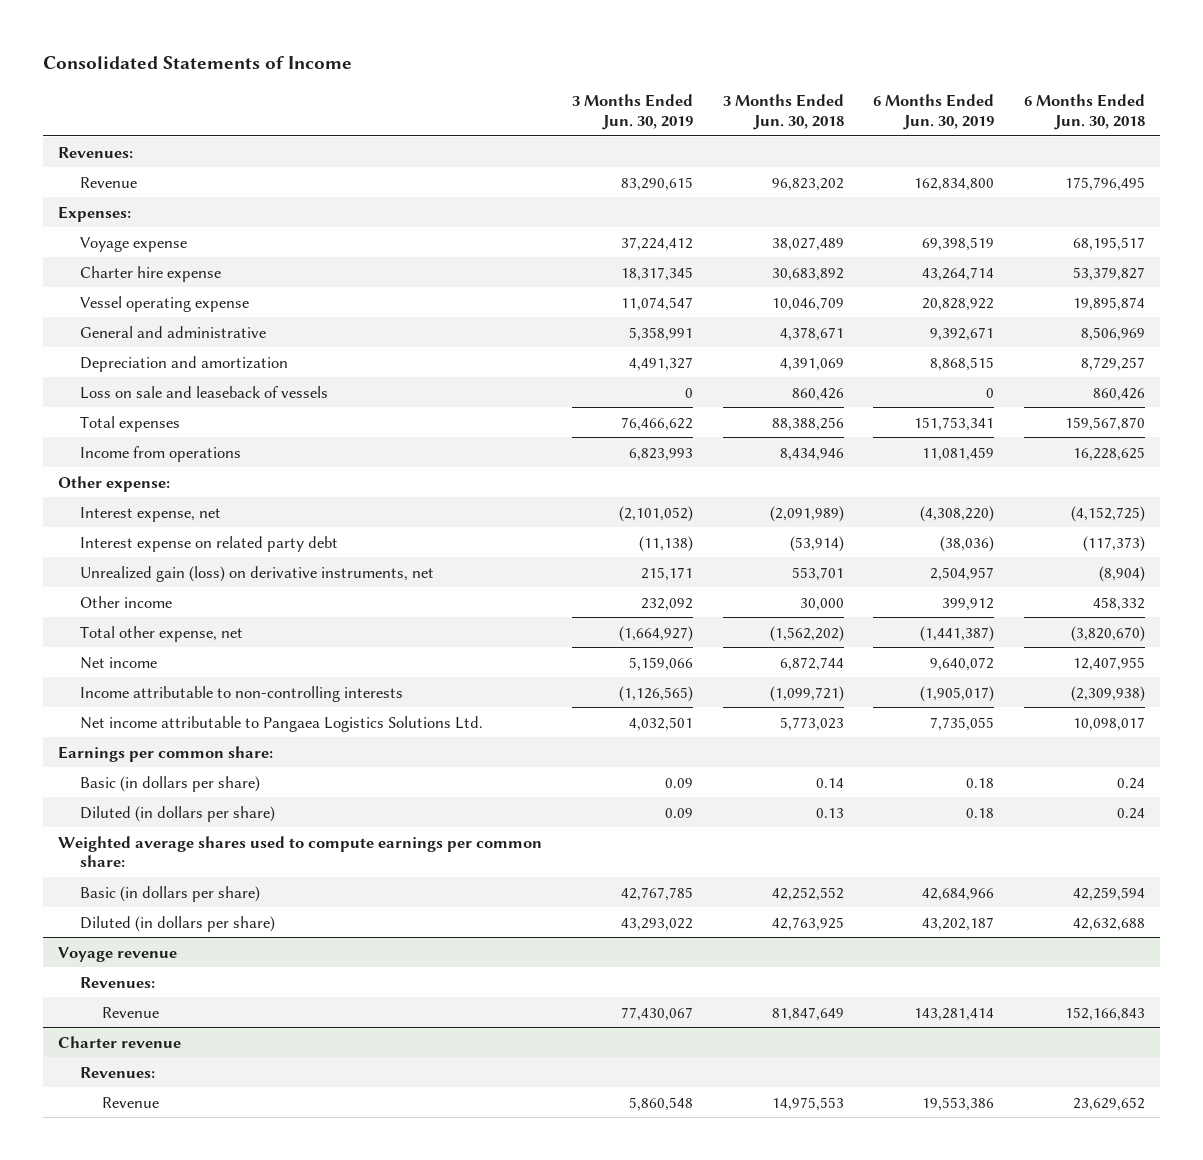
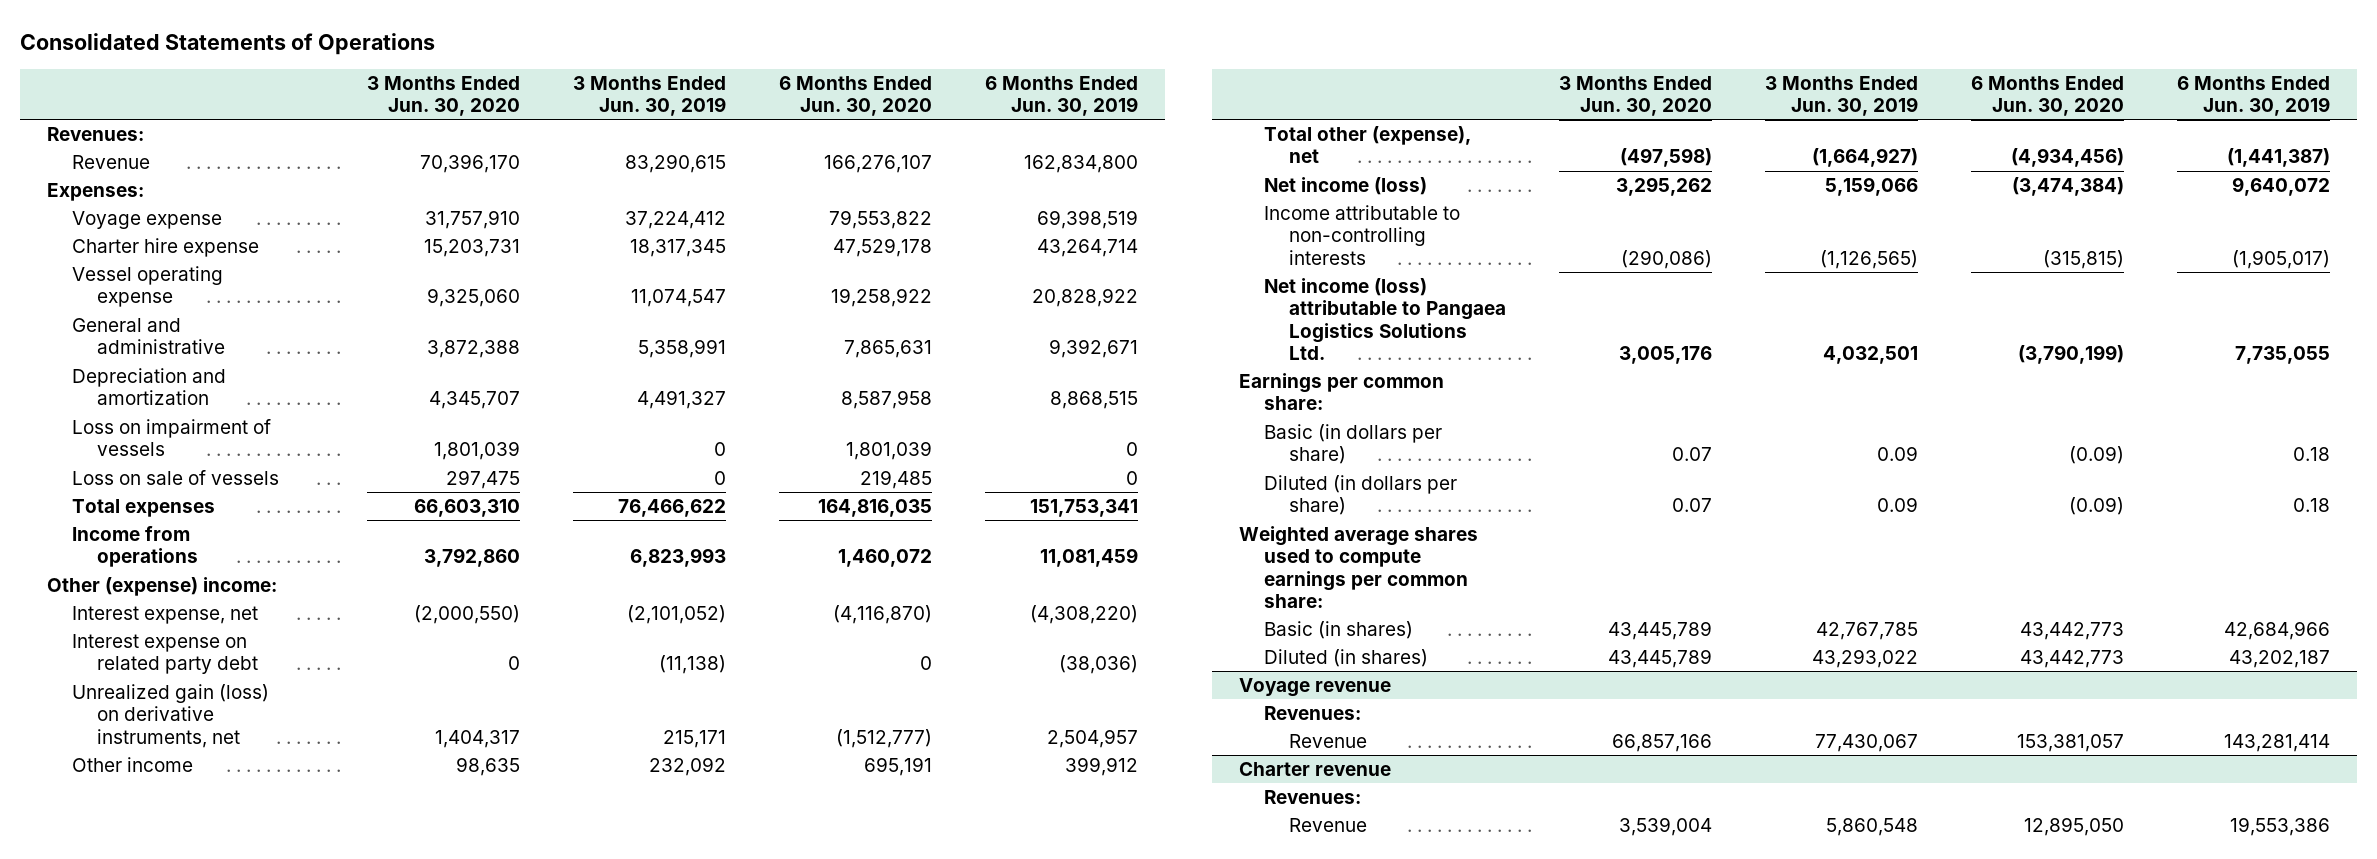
- Consolidated Statements of Income
+ Consolidated Statements of Operations
- | 3 Months Ended Jun. 30, 2019 | 3 Months Ended Jun. 30, 2018 | 6 Months Ended Jun. 30, 2019 | 6 Months Ended Jun. 30, 2018
+ | 3 Months Ended Jun. 30, 2020 | 3 Months Ended Jun. 30, 2019 | 6 Months Ended Jun. 30, 2020 | 6 Months Ended Jun. 30, 2019
- Loss on sale and leaseback of vessels | 0 | 860,426 | 0 | 860,426
+ Loss on impairment of vessels | 1,801,039 | 0 | 1,801,039 | 0
+ Loss on sale of vessels | 297,475 | 0 | 219,485 | 0
- Other expense:
+ Other (expense) income:
- Total other expense, net | (1,664,927) | (1,562,202) | (1,441,387) | (3,820,670)
- Net income | 5,159,066 | 6,872,744 | 9,640,072 | 12,407,955
+ Total other (expense), net | (497,598) | (1,664,927) | (4,934,456) | (1,441,387)
+ Net income (loss) | 3,295,262 | 5,159,066 | (3,474,384) | 9,640,072
- Net income attributable to Pangaea Logistics Solutions Ltd. | 4,032,501 | 5,773,023 | 7,735,055 | 10,098,017
+ Net income (loss) attributable to Pangaea Logistics Solutions Ltd. | 3,005,176 | 4,032,501 | (3,790,199) | 7,735,055
- Basic (in dollars per share) | 42,767,785 | 42,252,552 | 42,684,966 | 42,259,594
- Diluted (in dollars per share) | 43,293,022 | 42,763,925 | 43,202,187 | 42,632,688
+ Basic (in shares) | 43,445,789 | 42,767,785 | 43,442,773 | 42,684,966
+ Diluted (in shares) | 43,445,789 | 43,293,022 | 43,442,773 | 43,202,187

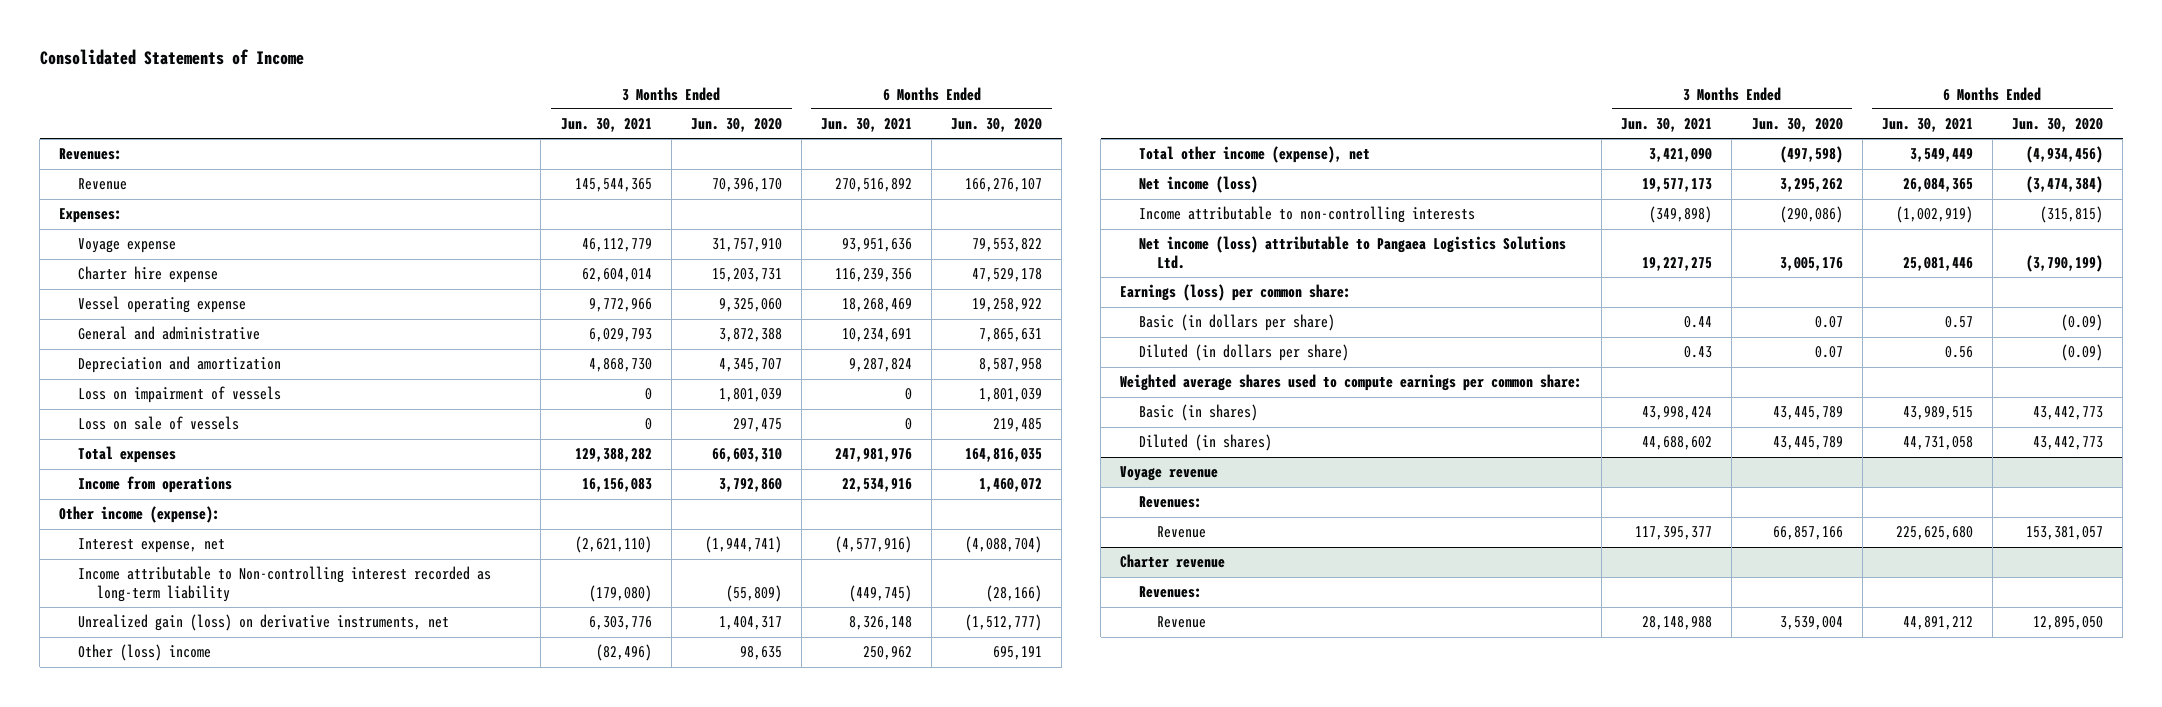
- Consolidated Statements of Operations
+ Consolidated Statements of Income
- | 3 Months Ended Jun. 30, 2020 | 3 Months Ended Jun. 30, 2019 | 6 Months Ended Jun. 30, 2020 | 6 Months Ended Jun. 30, 2019
+ | 3 Months Ended Jun. 30, 2021 | 3 Months Ended Jun. 30, 2020 | 6 Months Ended Jun. 30, 2021 | 6 Months Ended Jun. 30, 2020
- Other (expense) income:
- Interest expense, net | (2,000,550) | (2,101,052) | (4,116,870) | (4,308,220)
- Interest expense on related party debt | 0 | (11,138) | 0 | (38,036)
+ Other income (expense):
+ Interest expense, net | (2,621,110) | (1,944,741) | (4,577,916) | (4,088,704)
+ Income attributable to Non-controlling interest recorded as long-term liability | (179,080) | (55,809) | (449,745) | (28,166)
- Other income | 98,635 | 232,092 | 695,191 | 399,912
- Total other (expense), net | (497,598) | (1,664,927) | (4,934,456) | (1,441,387)
+ Other (loss) income | (82,496) | 98,635 | 250,962 | 695,191
+ Total other income (expense), net | 3,421,090 | (497,598) | 3,549,449 | (4,934,456)
- Earnings per common share:
+ Earnings (loss) per common share:

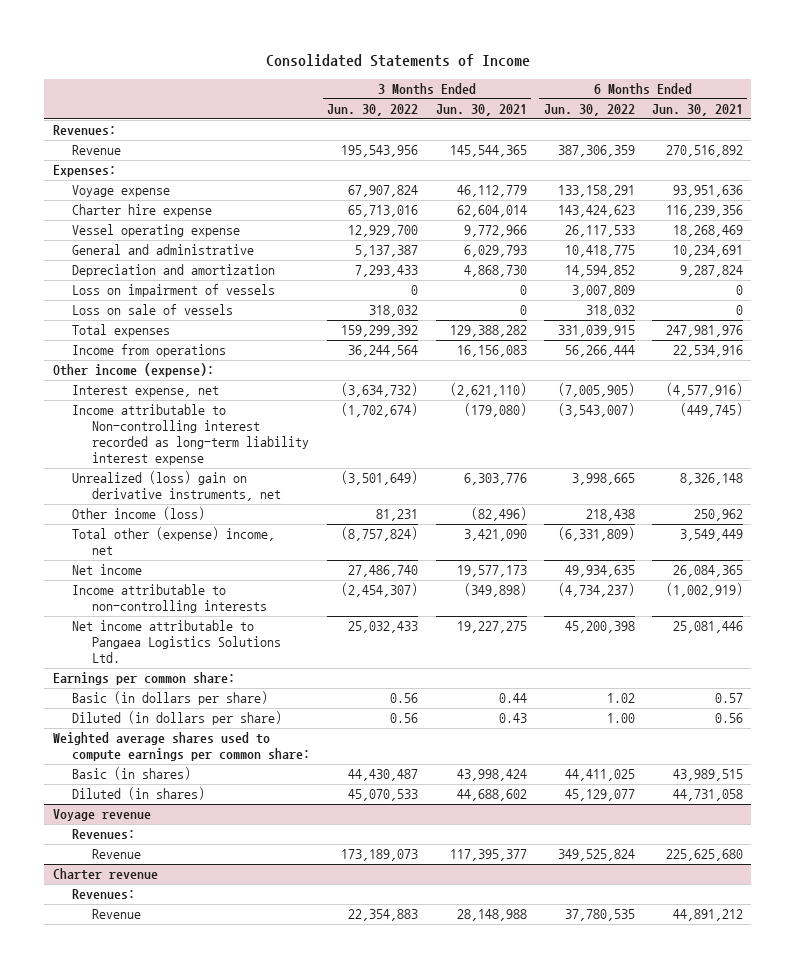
- | 3 Months Ended Jun. 30, 2021 | 3 Months Ended Jun. 30, 2020 | 6 Months Ended Jun. 30, 2021 | 6 Months Ended Jun. 30, 2020
+ | 3 Months Ended Jun. 30, 2022 | 3 Months Ended Jun. 30, 2021 | 6 Months Ended Jun. 30, 2022 | 6 Months Ended Jun. 30, 2021
- Income attributable to Non-controlling interest recorded as long-term liability | (179,080) | (55,809) | (449,745) | (28,166)
- Unrealized gain (loss) on derivative instruments, net | 6,303,776 | 1,404,317 | 8,326,148 | (1,512,777)
- Other (loss) income | (82,496) | 98,635 | 250,962 | 695,191
- Total other income (expense), net | 3,421,090 | (497,598) | 3,549,449 | (4,934,456)
- Net income (loss) | 19,577,173 | 3,295,262 | 26,084,365 | (3,474,384)
+ Income attributable to Non-controlling interest recorded as long-term liability interest expense | (1,702,674) | (179,080) | (3,543,007) | (449,745)
+ Unrealized (loss) gain on derivative instruments, net | (3,501,649) | 6,303,776 | 3,998,665 | 8,326,148
+ Other income (loss) | 81,231 | (82,496) | 218,438 | 250,962
+ Total other (expense) income, net | (8,757,824) | 3,421,090 | (6,331,809) | 3,549,449
+ Net income | 27,486,740 | 19,577,173 | 49,934,635 | 26,084,365
- Net income (loss) attributable to Pangaea Logistics Solutions Ltd. | 19,227,275 | 3,005,176 | 25,081,446 | (3,790,199)
- Earnings (loss) per common share:
+ Net income attributable to Pangaea Logistics Solutions Ltd. | 25,032,433 | 19,227,275 | 45,200,398 | 25,081,446
+ Earnings per common share:

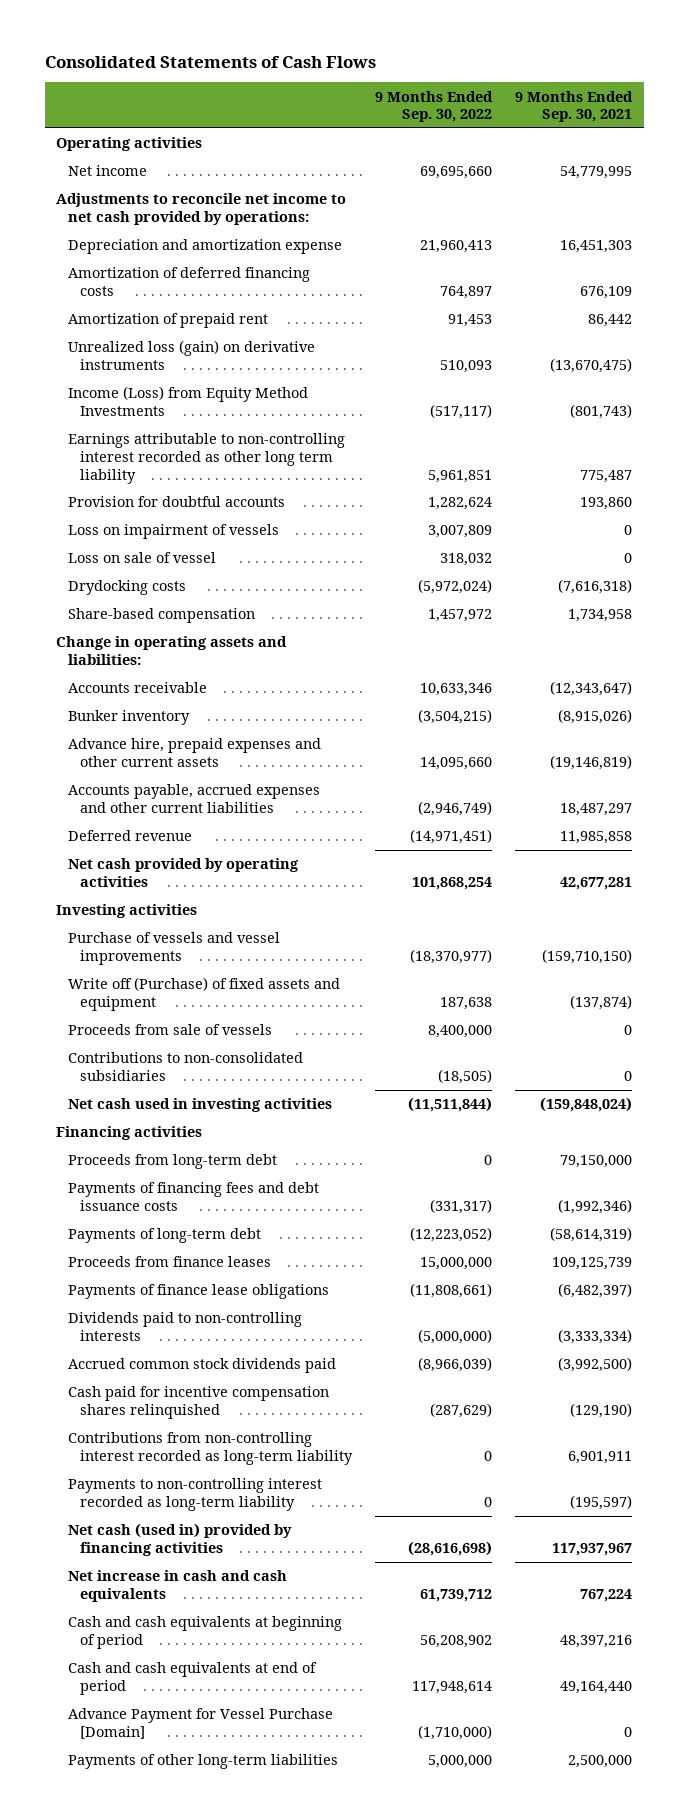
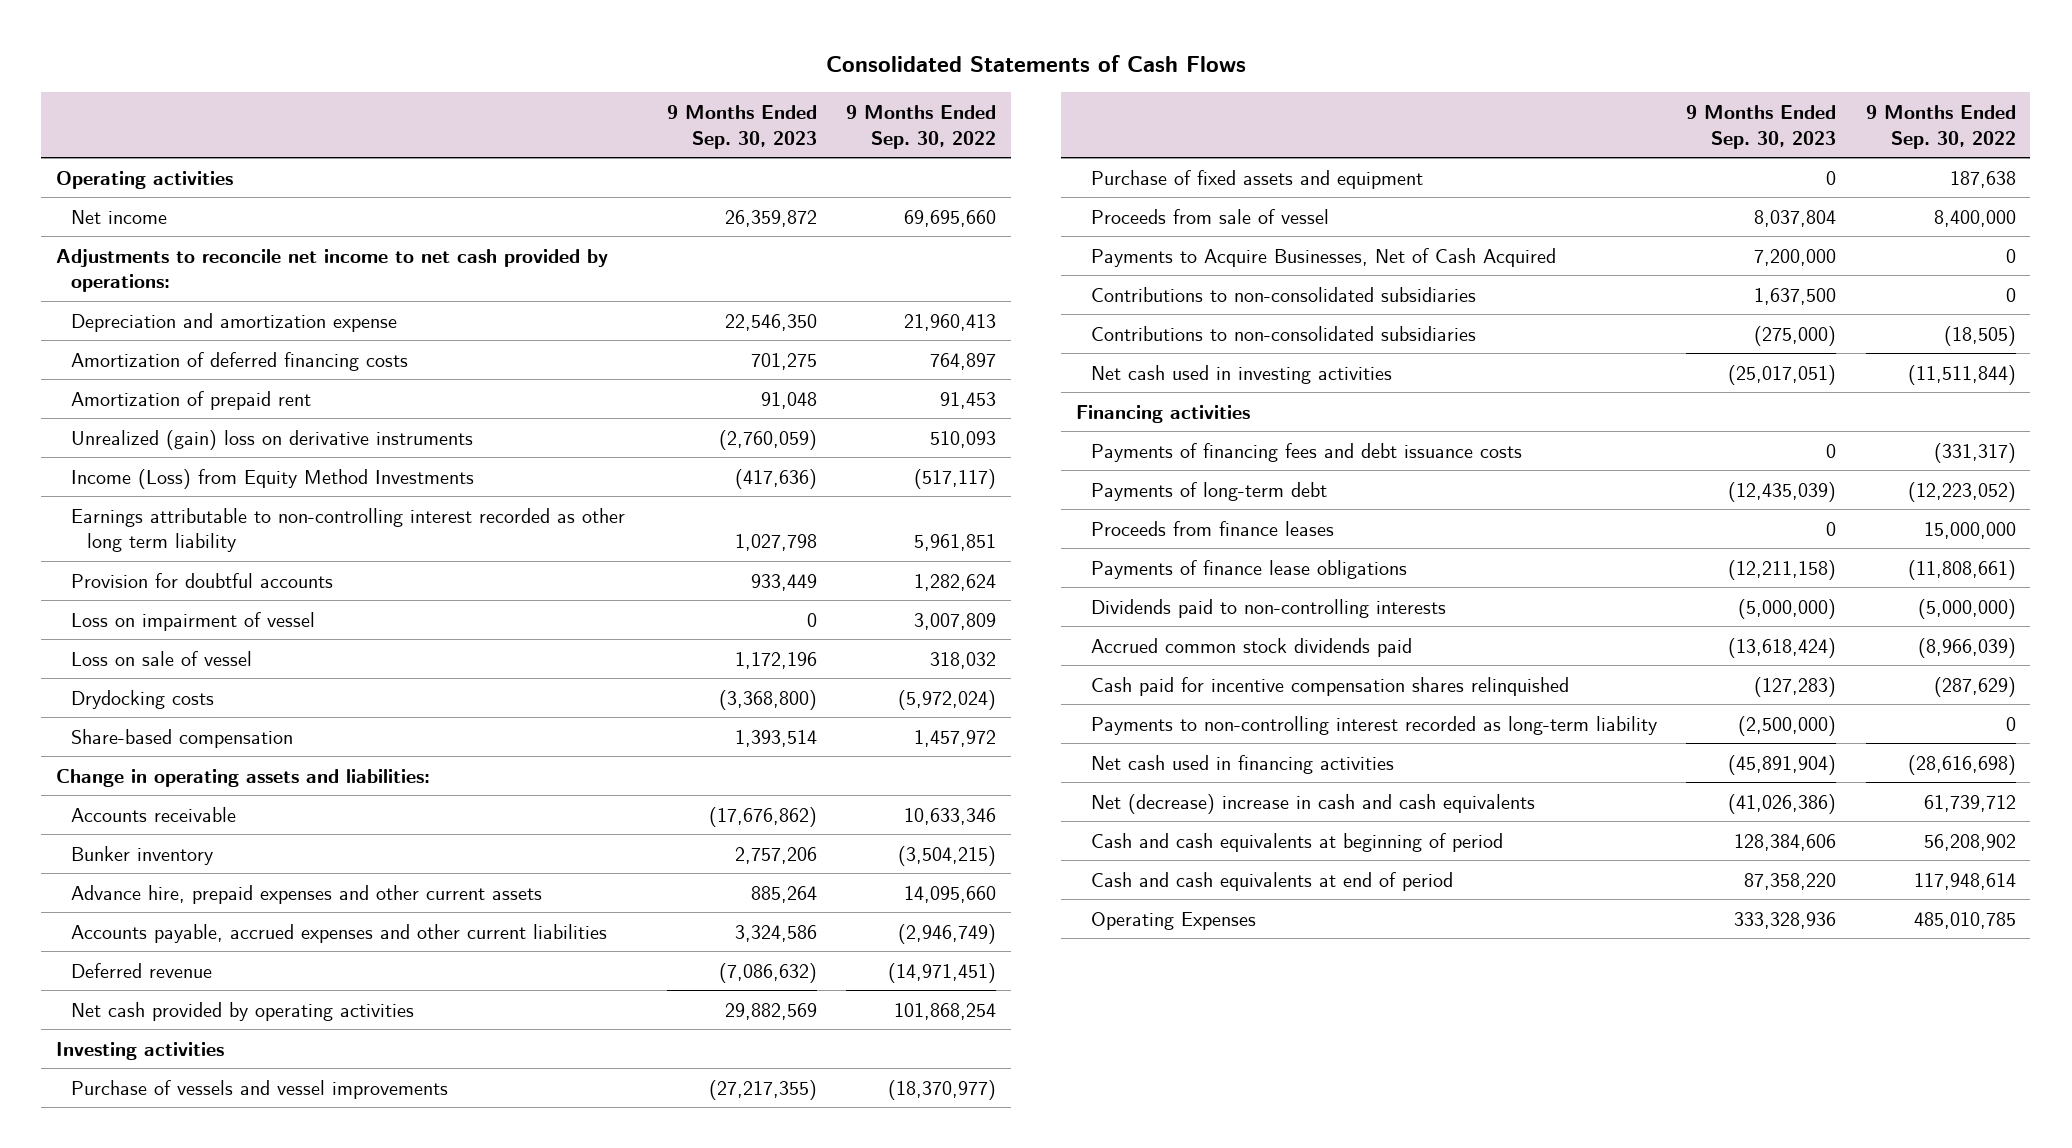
- | 9 Months Ended Sep. 30, 2022 | 9 Months Ended Sep. 30, 2021
+ | 9 Months Ended Sep. 30, 2023 | 9 Months Ended Sep. 30, 2022
- Unrealized loss (gain) on derivative instruments | 510,093 | (13,670,475)
+ Unrealized (gain) loss on derivative instruments | (2,760,059) | 510,093
- Loss on impairment of vessels | 3,007,809 | 0
+ Loss on impairment of vessel | 0 | 3,007,809
- Write off (Purchase) of fixed assets and equipment | 187,638 | (137,874)
- Proceeds from sale of vessels | 8,400,000 | 0
+ Purchase of fixed assets and equipment | 0 | 187,638
+ Proceeds from sale of vessel | 8,037,804 | 8,400,000
+ Payments to Acquire Businesses, Net of Cash Acquired | 7,200,000 | 0
+ Contributions to non-consolidated subsidiaries | 1,637,500 | 0
- Proceeds from long-term debt | 0 | 79,150,000
- Contributions from non-controlling interest recorded as long-term liability | 0 | 6,901,911
- Net cash (used in) provided by financing activities | (28,616,698) | 117,937,967
- Net increase in cash and cash equivalents | 61,739,712 | 767,224
+ Net cash used in financing activities | (45,891,904) | (28,616,698)
+ Net (decrease) increase in cash and cash equivalents | (41,026,386) | 61,739,712
- Advance Payment for Vessel Purchase [Domain] | (1,710,000) | 0
- Payments of other long-term liabilities | 5,000,000 | 2,500,000
+ Operating Expenses | 333,328,936 | 485,010,785

